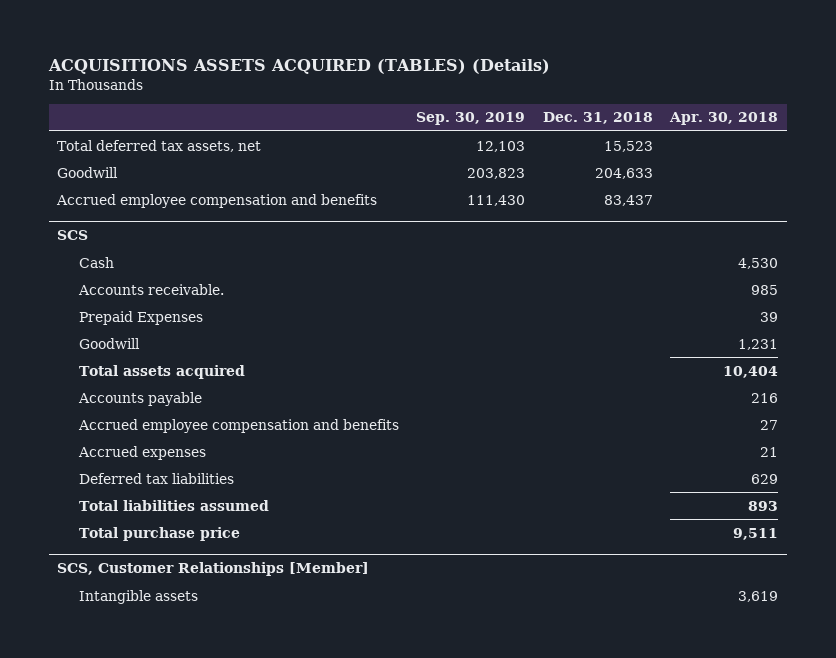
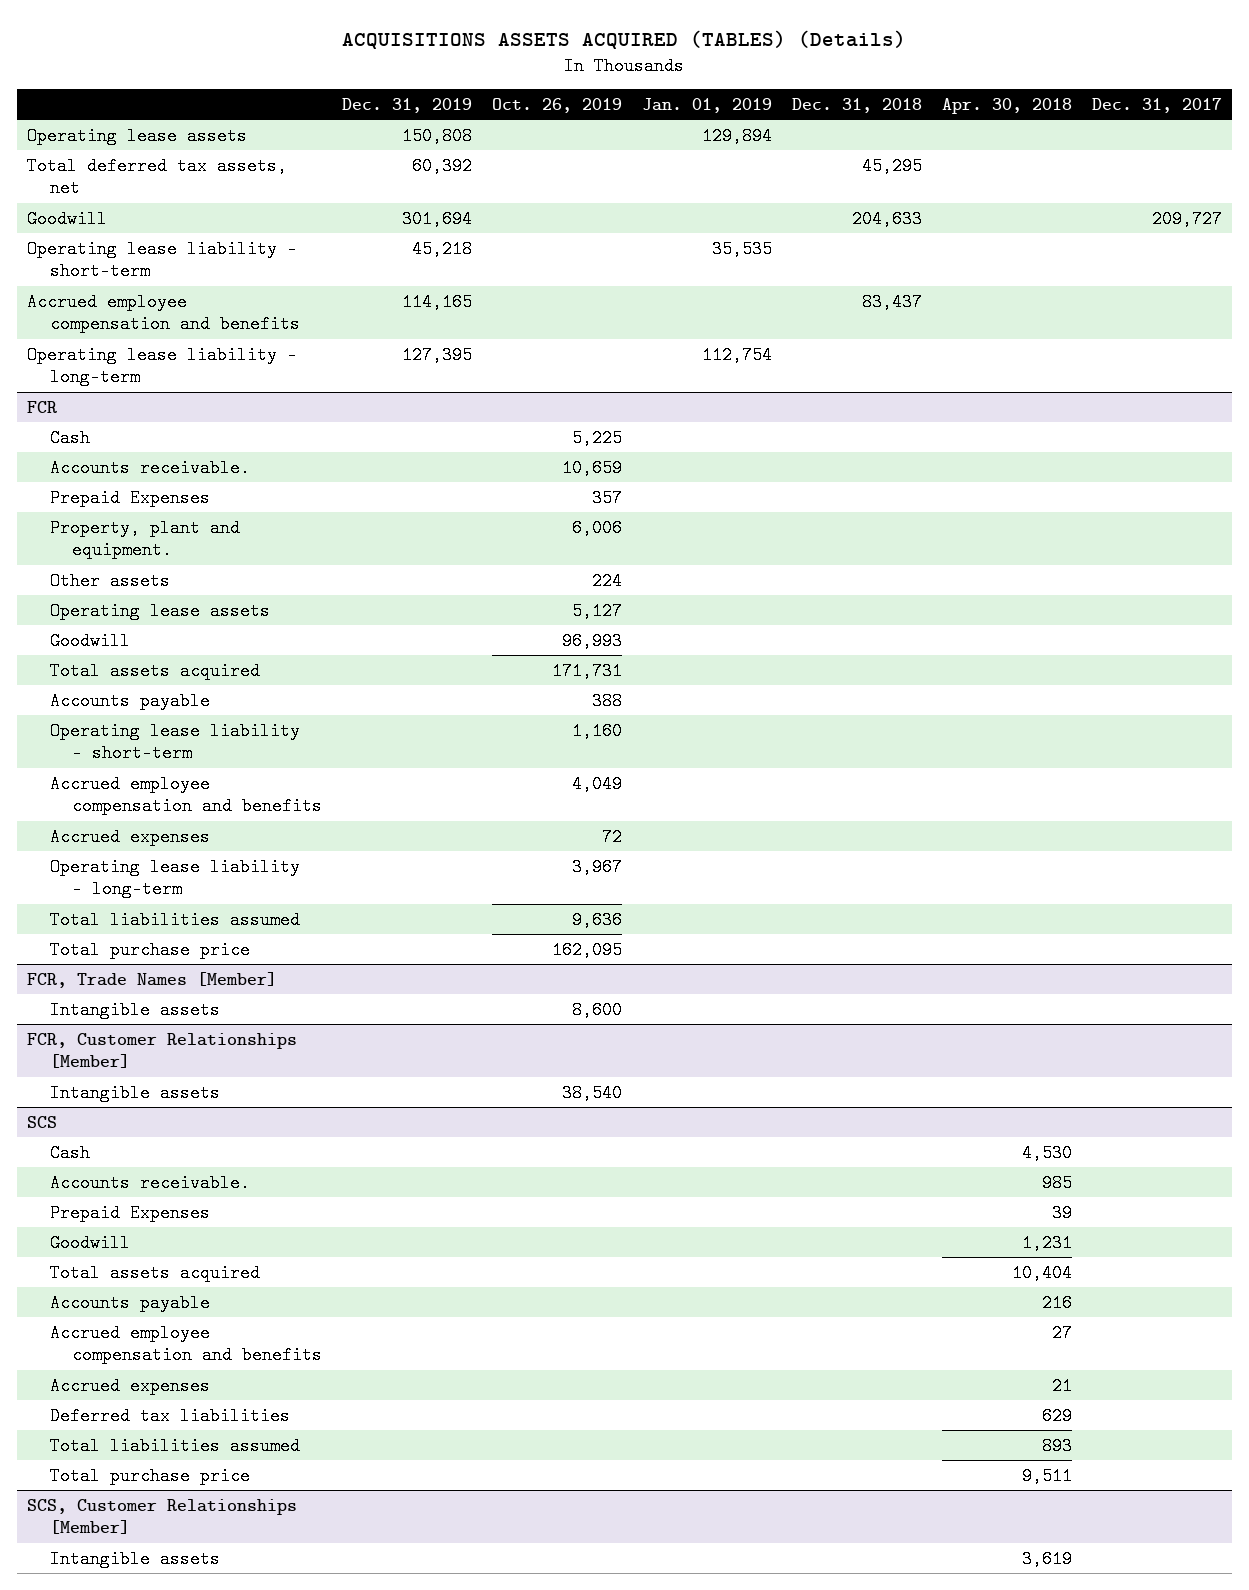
- | Sep. 30, 2019 | Dec. 31, 2018 | Apr. 30, 2018
+ | Dec. 31, 2019 | Oct. 26, 2019 | Jan. 01, 2019 | Dec. 31, 2018 | Apr. 30, 2018 | Dec. 31, 2017
- Total deferred tax assets, net | 12,103 | 15,523 |
+ Operating lease assets | 150,808 | | 129,894 | | |
+ Total deferred tax assets, net | 60,392 | | | 45,295 | |
+ Operating lease liability - short-term | 45,218 | | 35,535 | | |
+ Operating lease liability - long-term | 127,395 | | 112,754 | | |
+ FCR
+ Cash | | 5,225 | | | |
+ Accounts receivable. | | 10,659 | | | |
+ Prepaid Expenses | | 357 | | | |
+ Property, plant and equipment. | | 6,006 | | | |
+ Other assets | | 224 | | | |
+ Operating lease assets | | 5,127 | | | |
+ Goodwill | | 96,993 | | | |
+ Total assets acquired | | 171,731 | | | |
+ Accounts payable | | 388 | | | |
+ Operating lease liability - short-term | | 1,160 | | | |
+ Accrued employee compensation and benefits | | 4,049 | | | |
+ Accrued expenses | | 72 | | | |
+ Operating lease liability - long-term | | 3,967 | | | |
+ Total liabilities assumed | | 9,636 | | | |
+ Total purchase price | | 162,095 | | | |
+ FCR, Trade Names [Member]
+ Intangible assets | | 8,600 | | | |
+ FCR, Customer Relationships [Member]
+ Intangible assets | | 38,540 | | | |

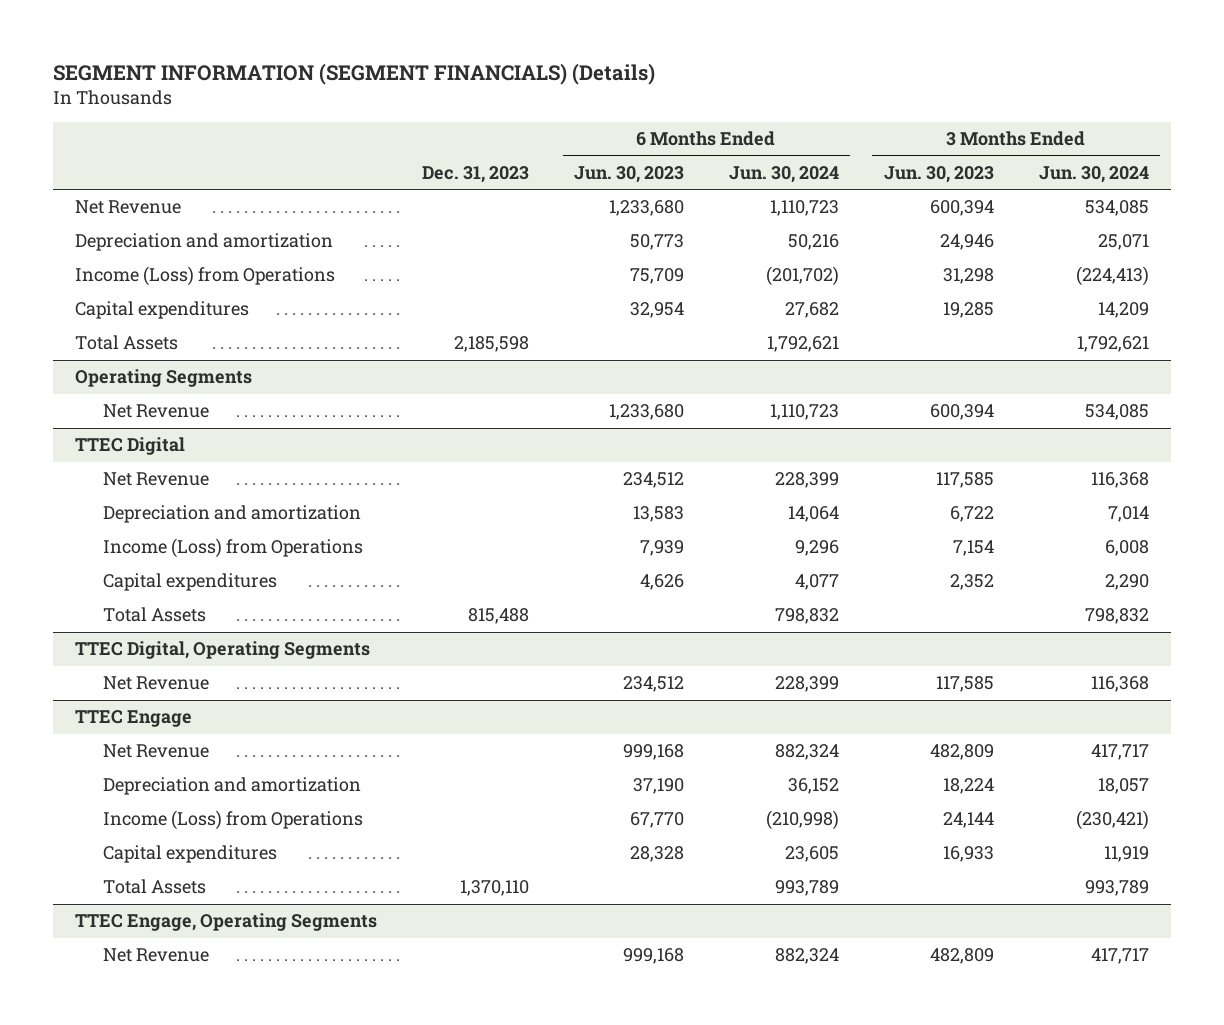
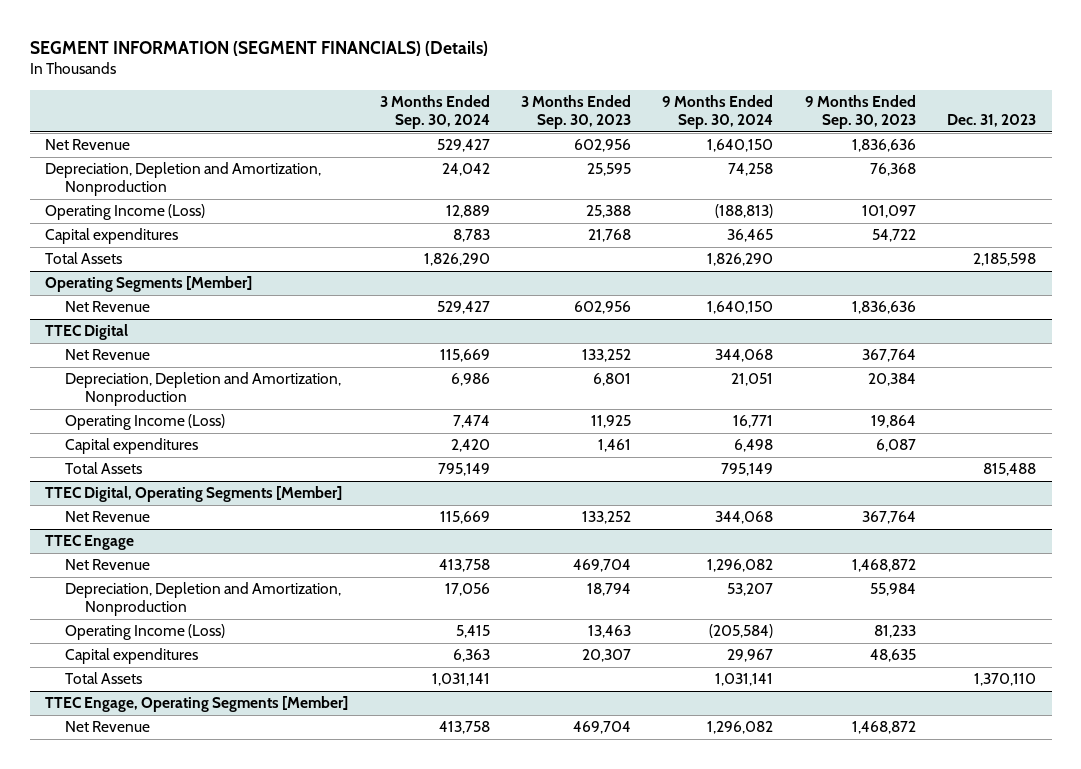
- | Dec. 31, 2023 | 6 Months Ended Jun. 30, 2023 | 6 Months Ended Jun. 30, 2024 | 3 Months Ended Jun. 30, 2023 | 3 Months Ended Jun. 30, 2024
+ | 3 Months Ended Sep. 30, 2024 | 3 Months Ended Sep. 30, 2023 | 9 Months Ended Sep. 30, 2024 | 9 Months Ended Sep. 30, 2023 | Dec. 31, 2023
- Depreciation and amortization | | 50,773 | 50,216 | 24,946 | 25,071
- Income (Loss) from Operations | | 75,709 | (201,702) | 31,298 | (224,413)
+ Depreciation, Depletion and Amortization, Nonproduction | 24,042 | 25,595 | 74,258 | 76,368 |
+ Operating Income (Loss) | 12,889 | 25,388 | (188,813) | 101,097 |
- Operating Segments
+ Operating Segments [Member]
@ TTEC Digital
- Depreciation and amortization | | 13,583 | 14,064 | 6,722 | 7,014
- Income (Loss) from Operations | | 7,939 | 9,296 | 7,154 | 6,008
+ Depreciation, Depletion and Amortization, Nonproduction | 6,986 | 6,801 | 21,051 | 20,384 |
+ Operating Income (Loss) | 7,474 | 11,925 | 16,771 | 19,864 |
- TTEC Digital, Operating Segments
+ TTEC Digital, Operating Segments [Member]
@ TTEC Engage
- Depreciation and amortization | | 37,190 | 36,152 | 18,224 | 18,057
- Income (Loss) from Operations | | 67,770 | (210,998) | 24,144 | (230,421)
+ Depreciation, Depletion and Amortization, Nonproduction | 17,056 | 18,794 | 53,207 | 55,984 |
+ Operating Income (Loss) | 5,415 | 13,463 | (205,584) | 81,233 |
- TTEC Engage, Operating Segments
+ TTEC Engage, Operating Segments [Member]

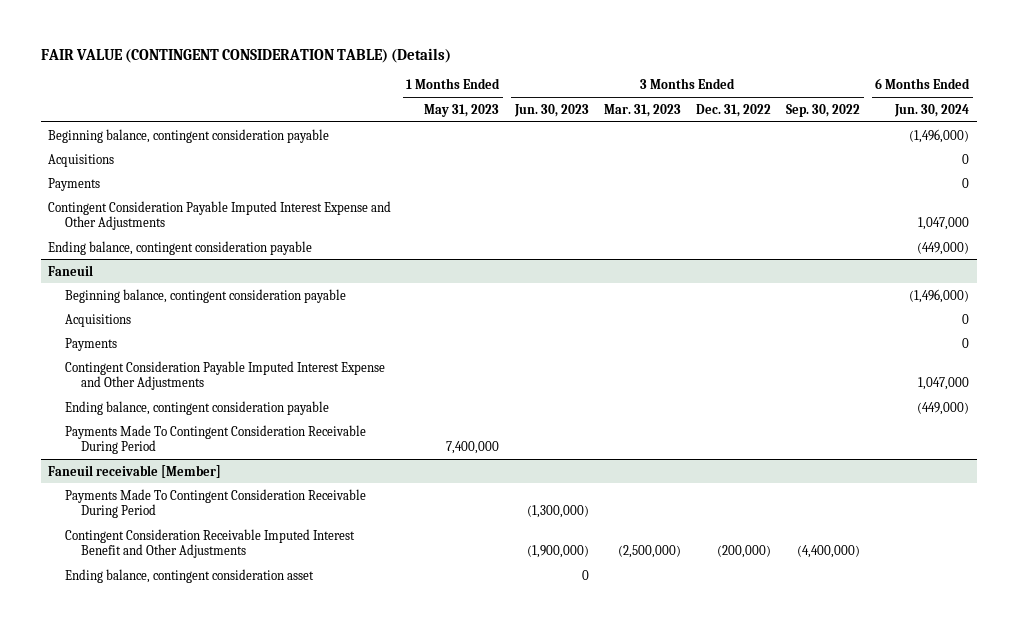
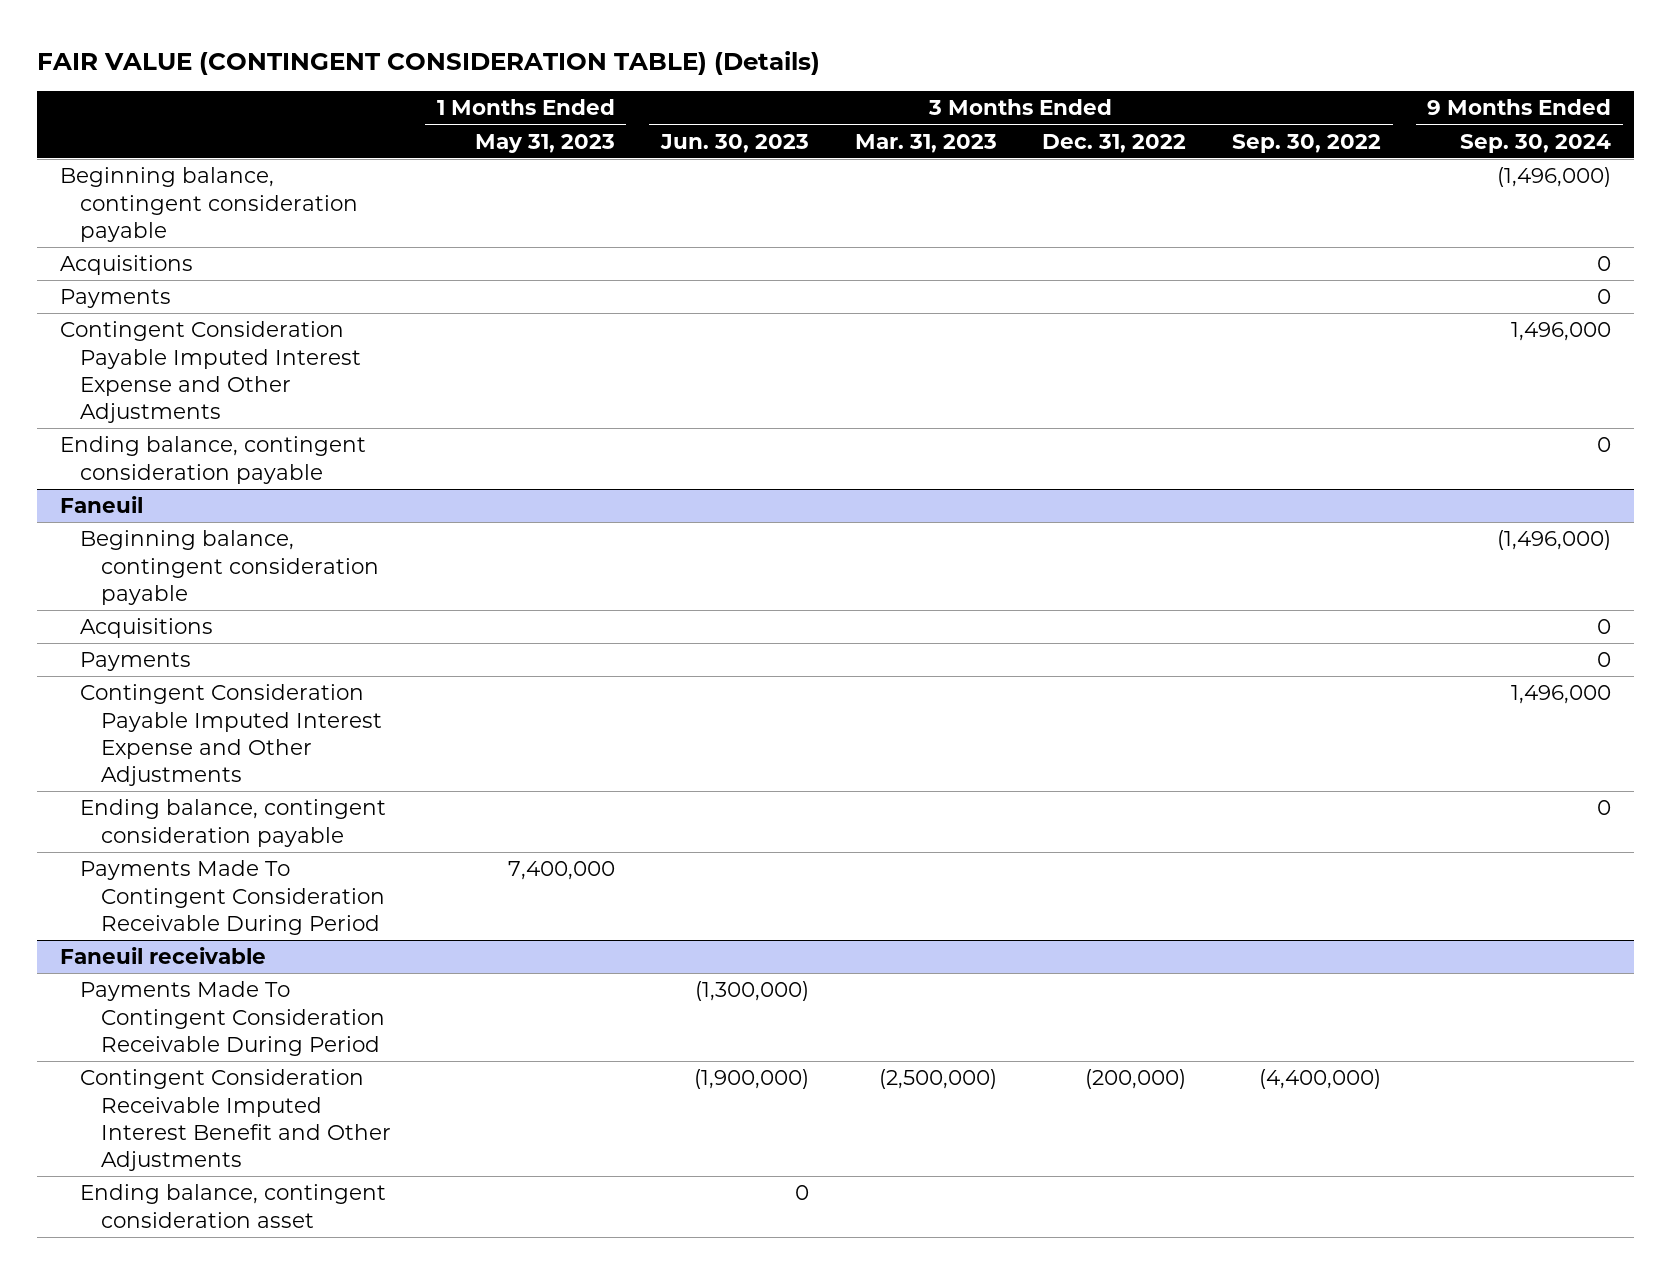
- | 1 Months Ended May 31, 2023 | 3 Months Ended Jun. 30, 2023 | 3 Months Ended Mar. 31, 2023 | 3 Months Ended Dec. 31, 2022 | 3 Months Ended Sep. 30, 2022 | 6 Months Ended Jun. 30, 2024
+ | 1 Months Ended May 31, 2023 | 3 Months Ended Jun. 30, 2023 | 3 Months Ended Mar. 31, 2023 | 3 Months Ended Dec. 31, 2022 | 3 Months Ended Sep. 30, 2022 | 9 Months Ended Sep. 30, 2024
- Faneuil receivable [Member]
+ Faneuil receivable

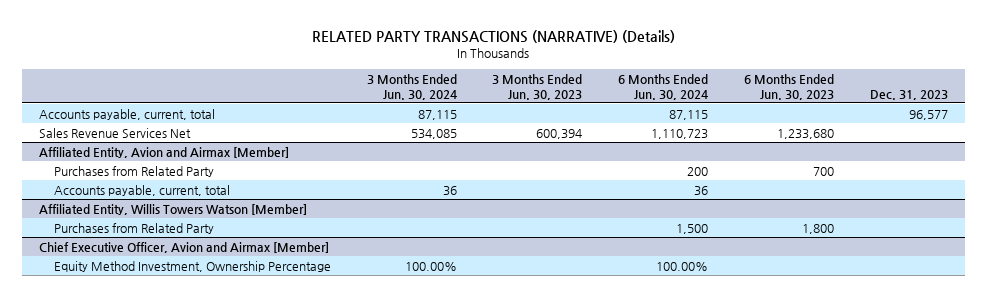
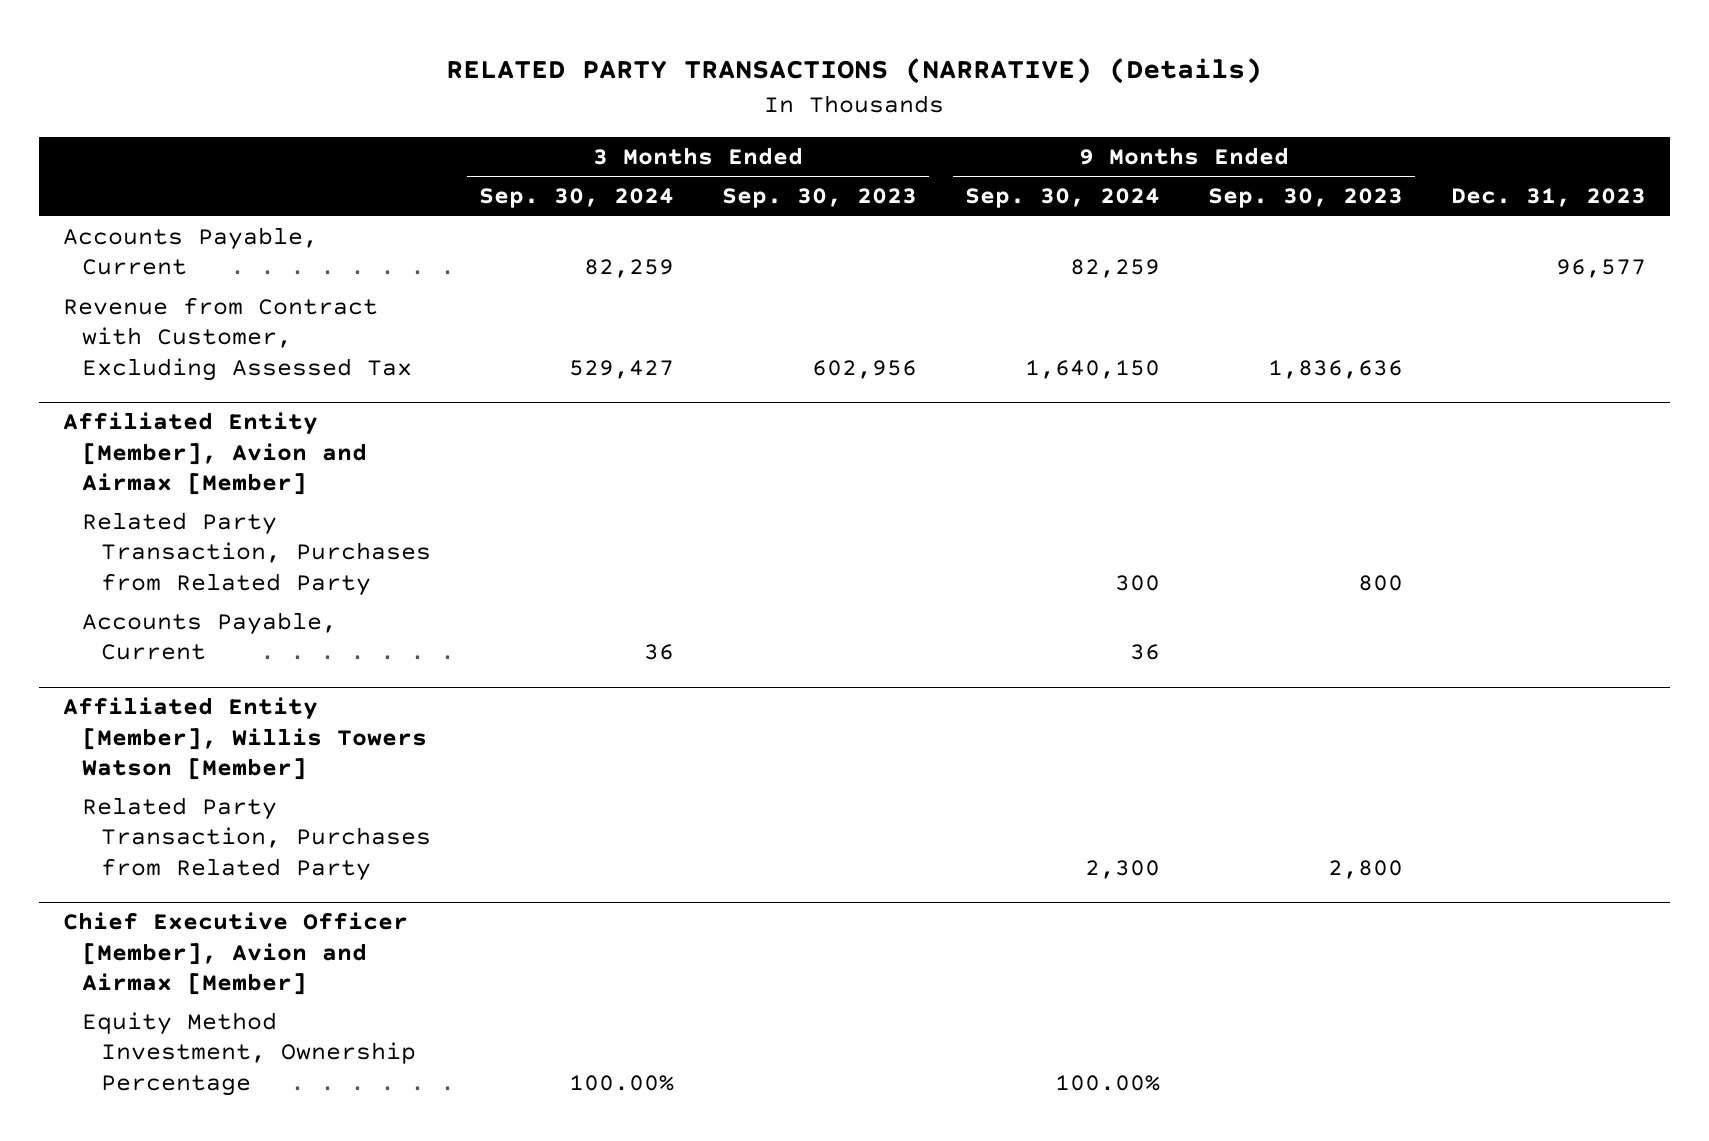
- | 3 Months Ended Jun. 30, 2024 | 3 Months Ended Jun. 30, 2023 | 6 Months Ended Jun. 30, 2024 | 6 Months Ended Jun. 30, 2023 | Dec. 31, 2023
+ | 3 Months Ended Sep. 30, 2024 | 3 Months Ended Sep. 30, 2023 | 9 Months Ended Sep. 30, 2024 | 9 Months Ended Sep. 30, 2023 | Dec. 31, 2023
- Accounts payable, current, total | 87,115 | | 87,115 | | 96,577
- Sales Revenue Services Net | 534,085 | 600,394 | 1,110,723 | 1,233,680 |
- Affiliated Entity, Avion and Airmax [Member]
- Purchases from Related Party | | | 200 | 700 |
- Accounts payable, current, total | 36 | | 36 | |
- Affiliated Entity, Willis Towers Watson [Member]
- Purchases from Related Party | | | 1,500 | 1,800 |
- Chief Executive Officer, Avion and Airmax [Member]
+ Accounts Payable, Current | 82,259 | | 82,259 | | 96,577
+ Revenue from Contract with Customer, Excluding Assessed Tax | 529,427 | 602,956 | 1,640,150 | 1,836,636 |
+ Affiliated Entity [Member], Avion and Airmax [Member]
+ Related Party Transaction, Purchases from Related Party | | | 300 | 800 |
+ Accounts Payable, Current | 36 | | 36 | |
+ Affiliated Entity [Member], Willis Towers Watson [Member]
+ Related Party Transaction, Purchases from Related Party | | | 2,300 | 2,800 |
+ Chief Executive Officer [Member], Avion and Airmax [Member]

